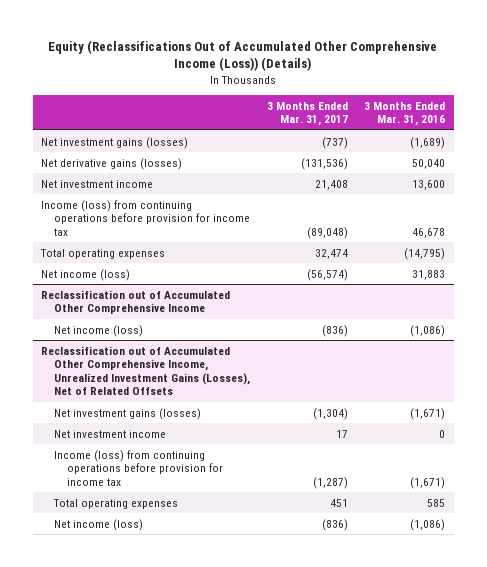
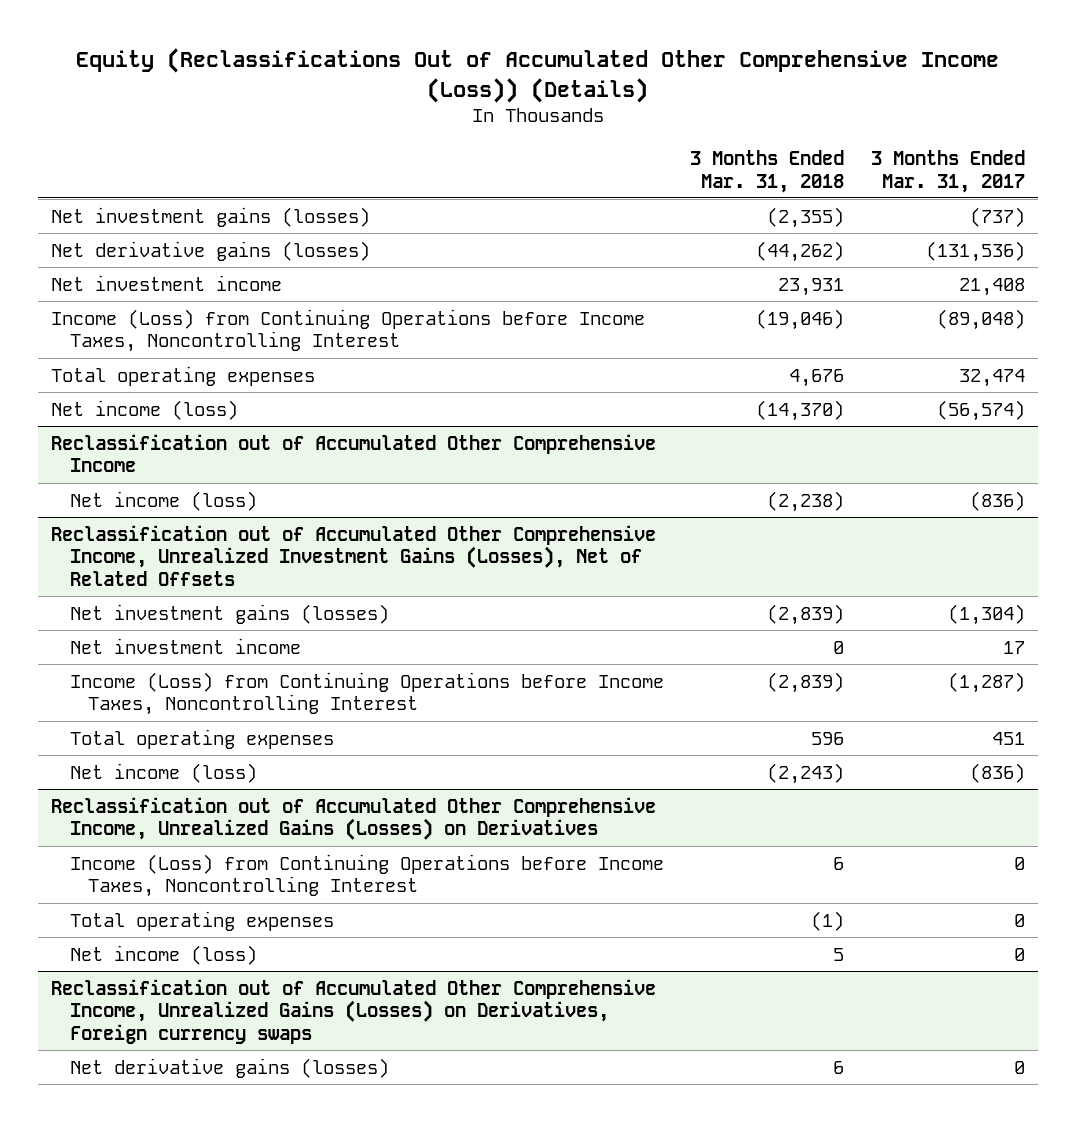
- | 3 Months Ended Mar. 31, 2017 | 3 Months Ended Mar. 31, 2016
+ | 3 Months Ended Mar. 31, 2018 | 3 Months Ended Mar. 31, 2017
- Income (loss) from continuing operations before provision for income tax | (89,048) | 46,678
+ Income (Loss) from Continuing Operations before Income Taxes, Noncontrolling Interest | (19,046) | (89,048)
@ Reclassification out of Accumulated Other Comprehensive Income, Unrealized Investment Gains (Losses), Net of Related Offsets
- Income (loss) from continuing operations before provision for income tax | (1,287) | (1,671)
+ Income (Loss) from Continuing Operations before Income Taxes, Noncontrolling Interest | (2,839) | (1,287)
+ Reclassification out of Accumulated Other Comprehensive Income, Unrealized Gains (Losses) on Derivatives
+ Income (Loss) from Continuing Operations before Income Taxes, Noncontrolling Interest | 6 | 0
+ Total operating expenses | (1) | 0
+ Net income (loss) | 5 | 0
+ Reclassification out of Accumulated Other Comprehensive Income, Unrealized Gains (Losses) on Derivatives, Foreign currency swaps
+ Net derivative gains (losses) | 6 | 0

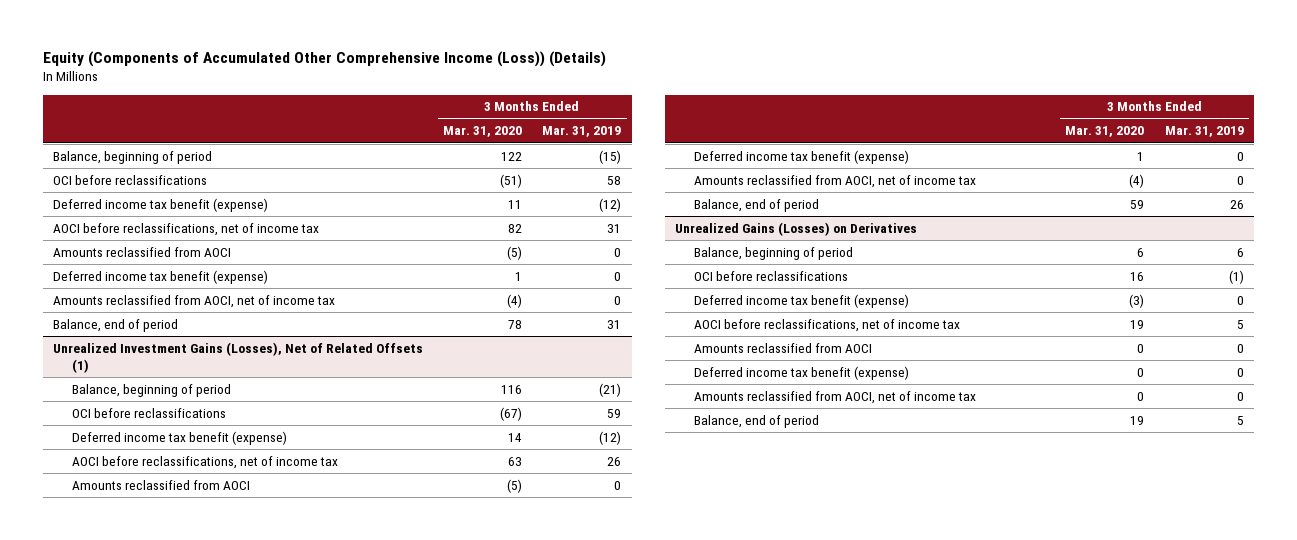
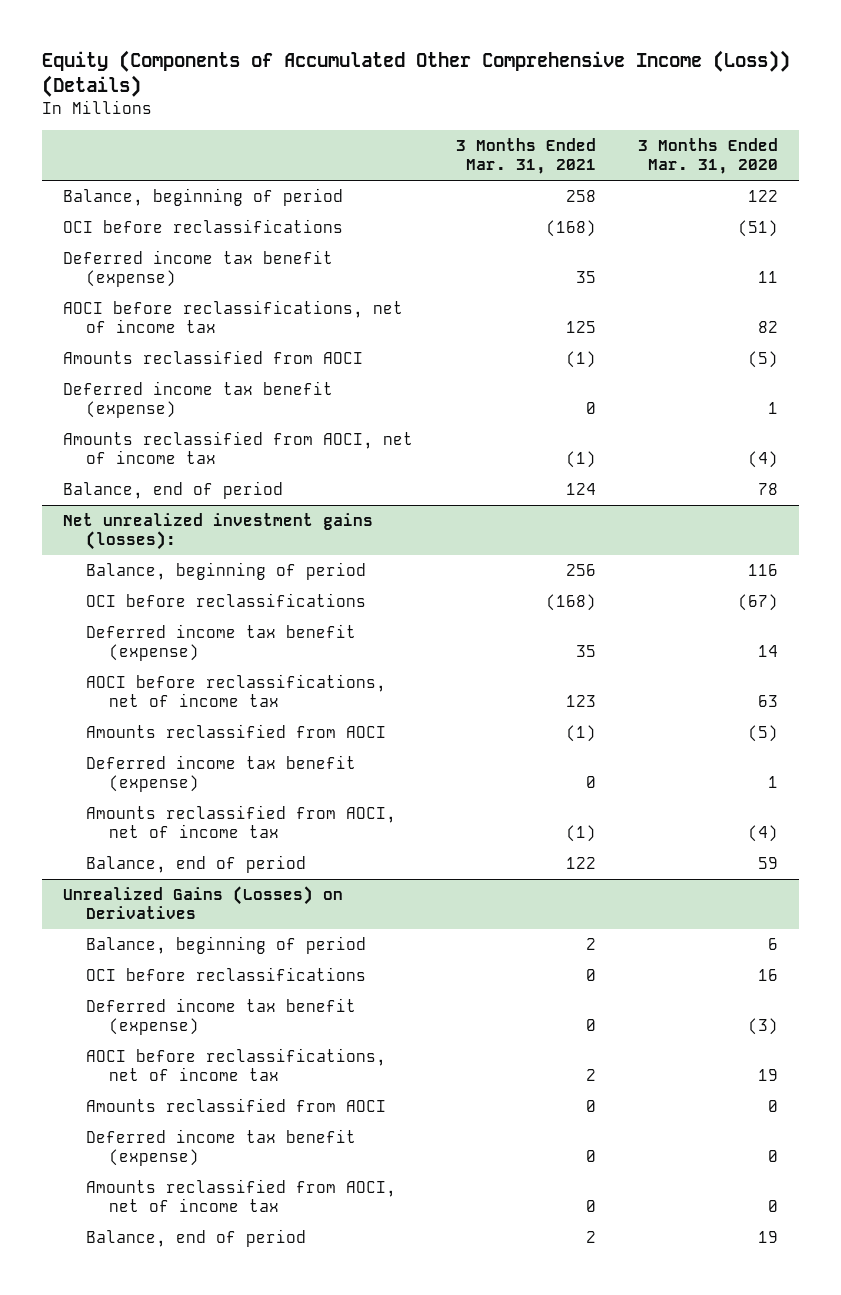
- | 3 Months Ended Mar. 31, 2020 | 3 Months Ended Mar. 31, 2019
+ | 3 Months Ended Mar. 31, 2021 | 3 Months Ended Mar. 31, 2020
- Unrealized Investment Gains (Losses), Net of Related Offsets (1)
+ Net unrealized investment gains (losses):

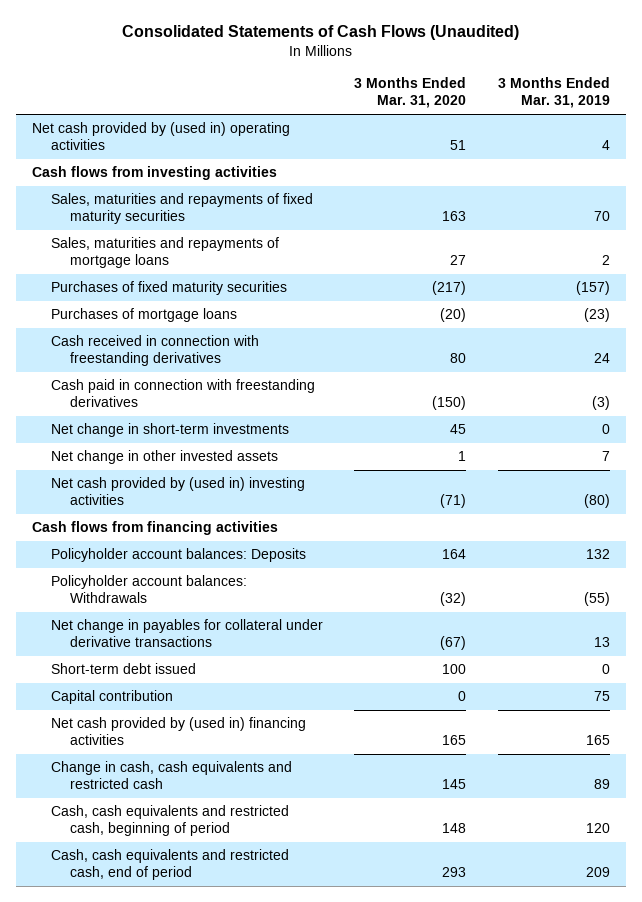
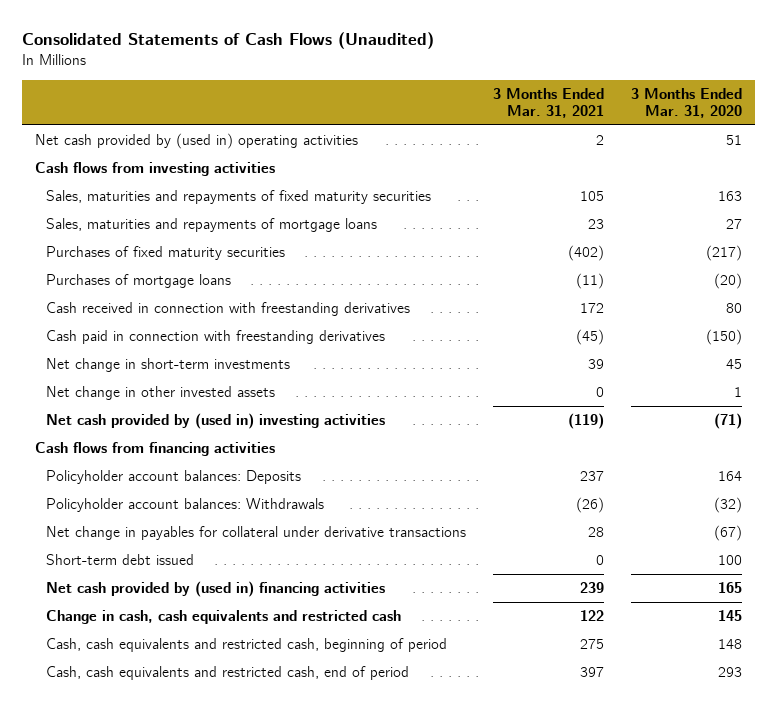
- | 3 Months Ended Mar. 31, 2020 | 3 Months Ended Mar. 31, 2019
+ | 3 Months Ended Mar. 31, 2021 | 3 Months Ended Mar. 31, 2020
- Capital contribution | 0 | 75

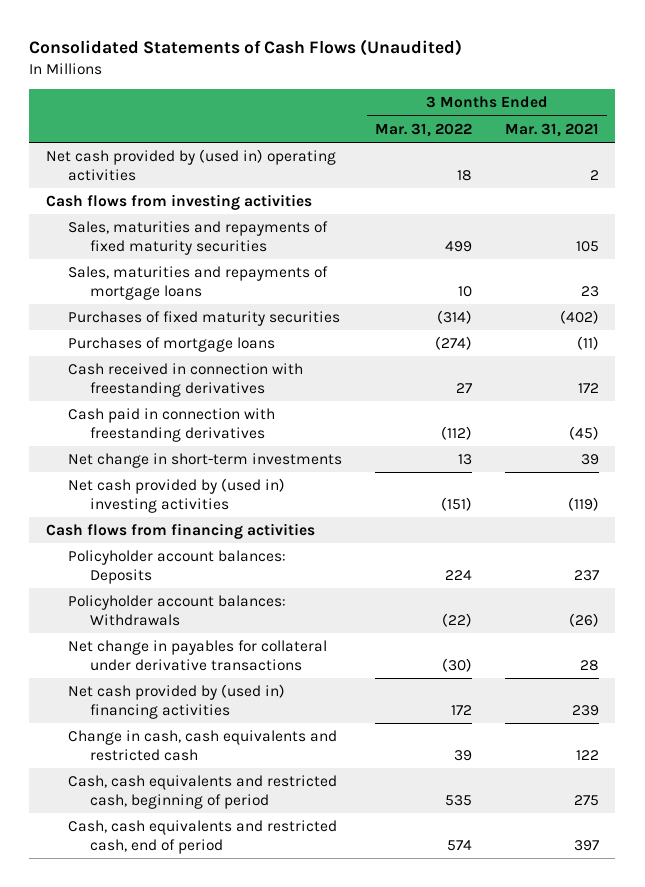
- | 3 Months Ended Mar. 31, 2021 | 3 Months Ended Mar. 31, 2020
+ | 3 Months Ended Mar. 31, 2022 | 3 Months Ended Mar. 31, 2021
- Net change in other invested assets | 0 | 1
- Short-term debt issued | 0 | 100

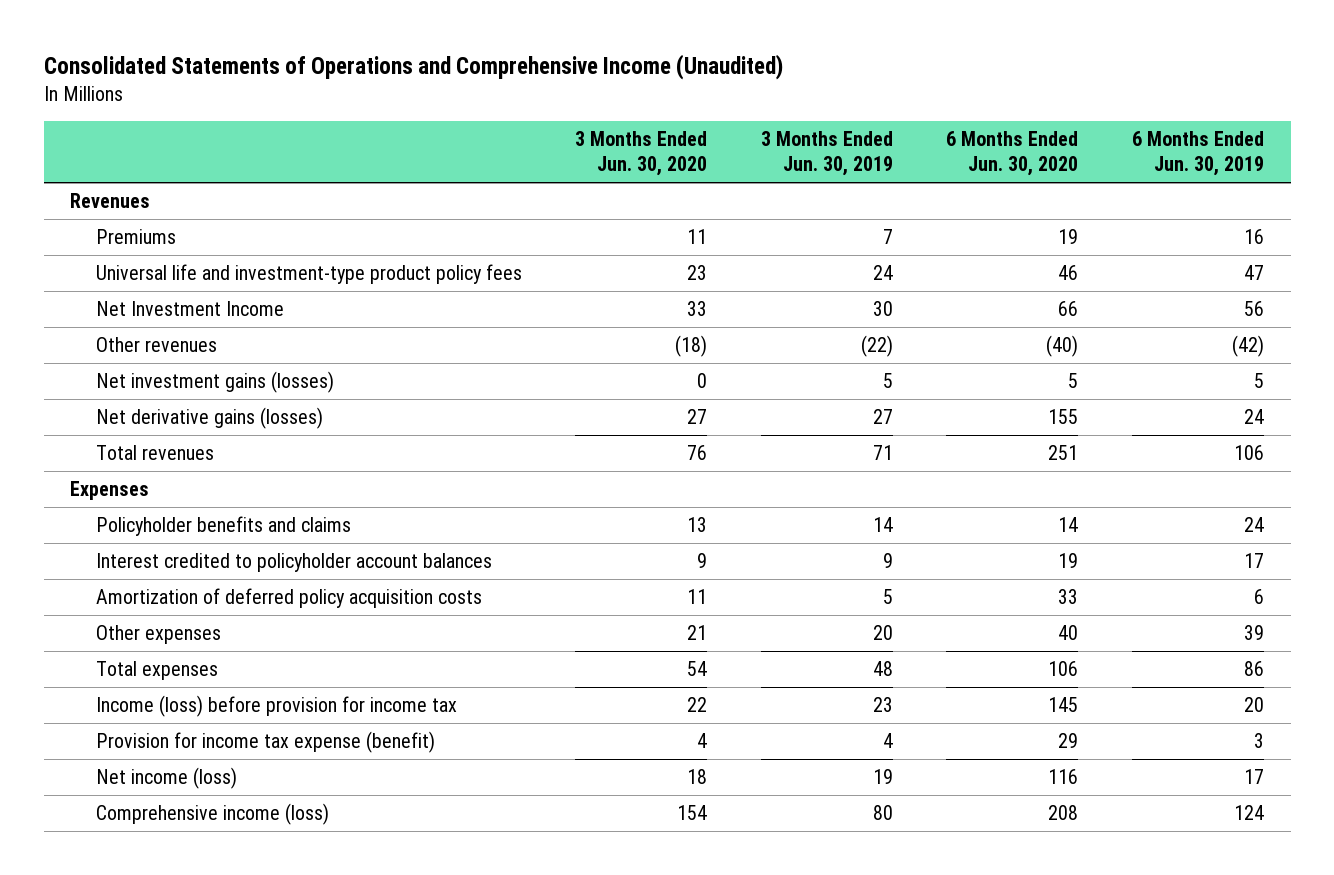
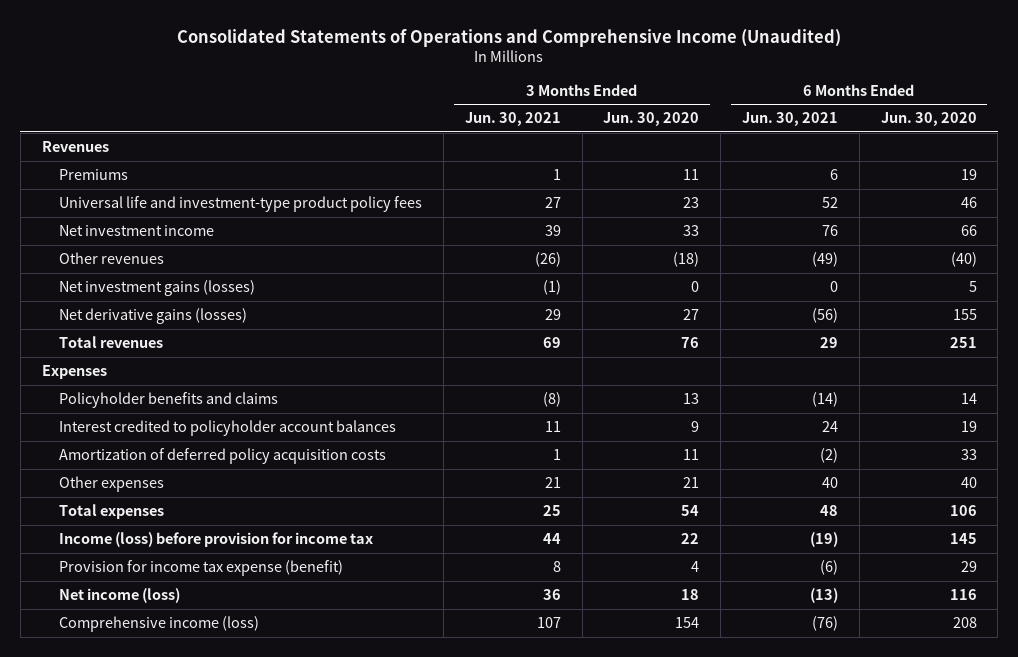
- | 3 Months Ended Jun. 30, 2020 | 3 Months Ended Jun. 30, 2019 | 6 Months Ended Jun. 30, 2020 | 6 Months Ended Jun. 30, 2019
+ | 3 Months Ended Jun. 30, 2021 | 3 Months Ended Jun. 30, 2020 | 6 Months Ended Jun. 30, 2021 | 6 Months Ended Jun. 30, 2020
- Net Investment Income | 33 | 30 | 66 | 56
+ Net investment income | 39 | 33 | 76 | 66

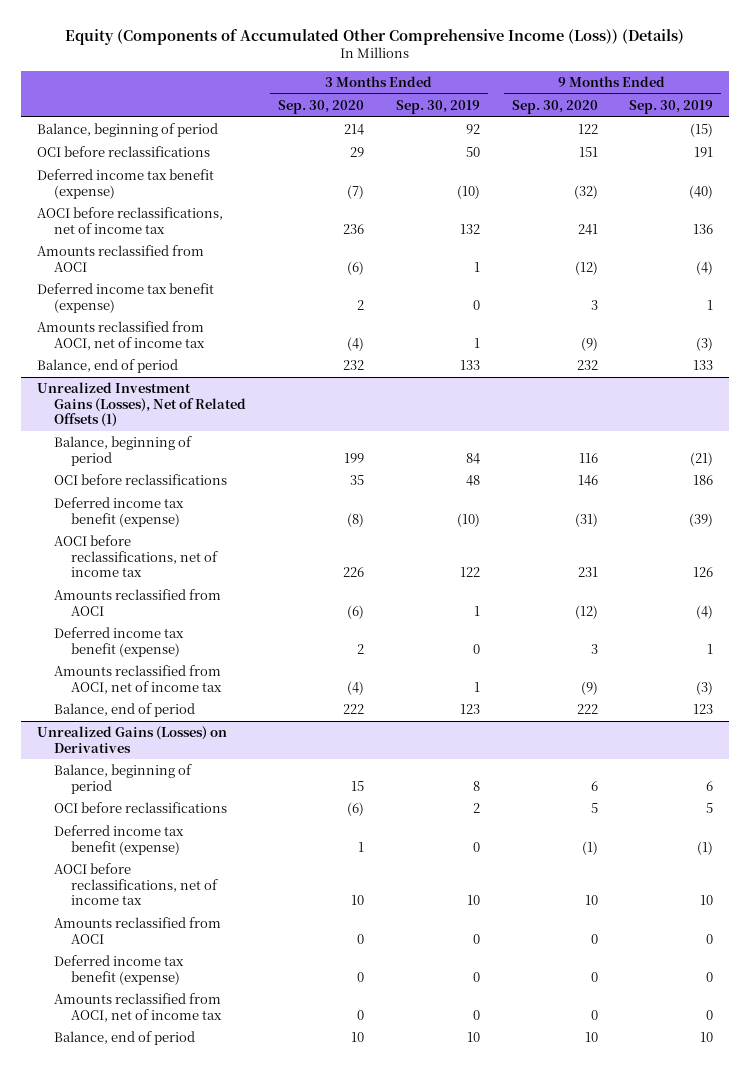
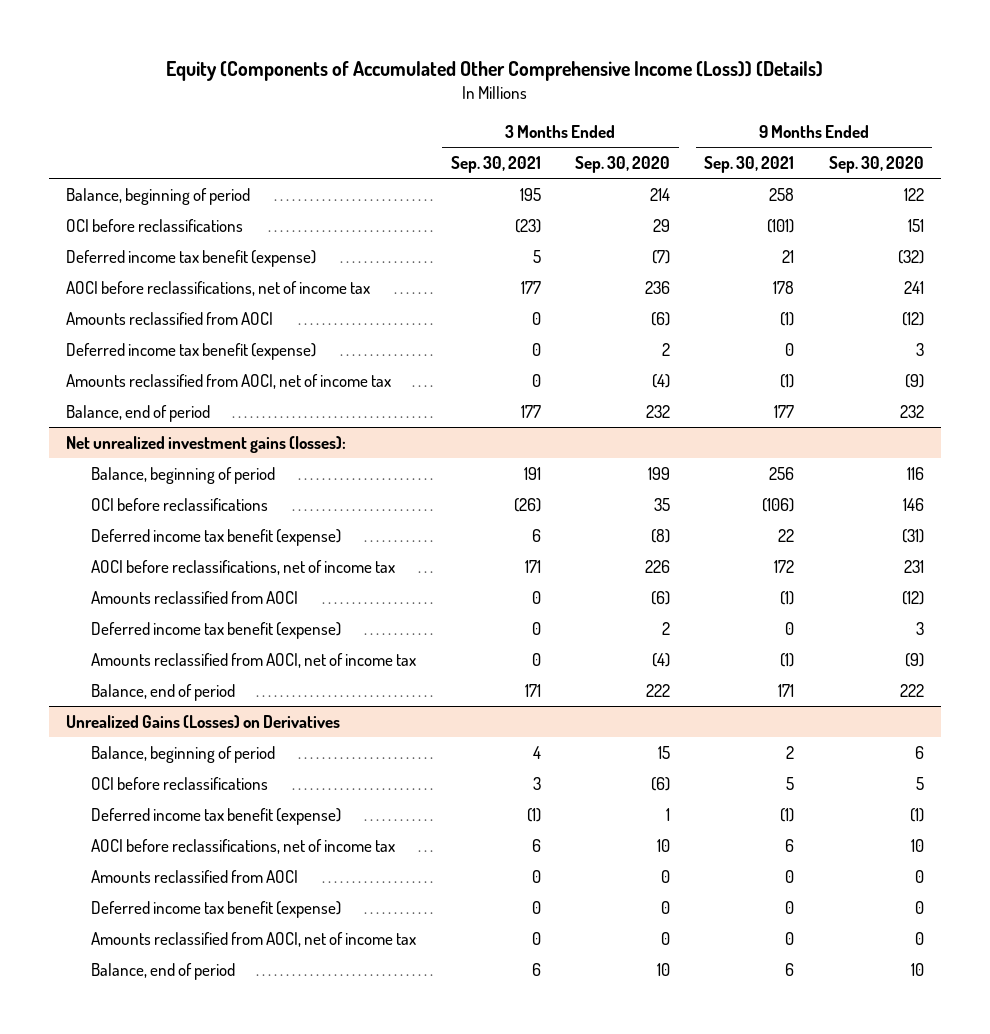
- | 3 Months Ended Sep. 30, 2020 | 3 Months Ended Sep. 30, 2019 | 9 Months Ended Sep. 30, 2020 | 9 Months Ended Sep. 30, 2019
+ | 3 Months Ended Sep. 30, 2021 | 3 Months Ended Sep. 30, 2020 | 9 Months Ended Sep. 30, 2021 | 9 Months Ended Sep. 30, 2020
- Unrealized Investment Gains (Losses), Net of Related Offsets (1)
+ Net unrealized investment gains (losses):

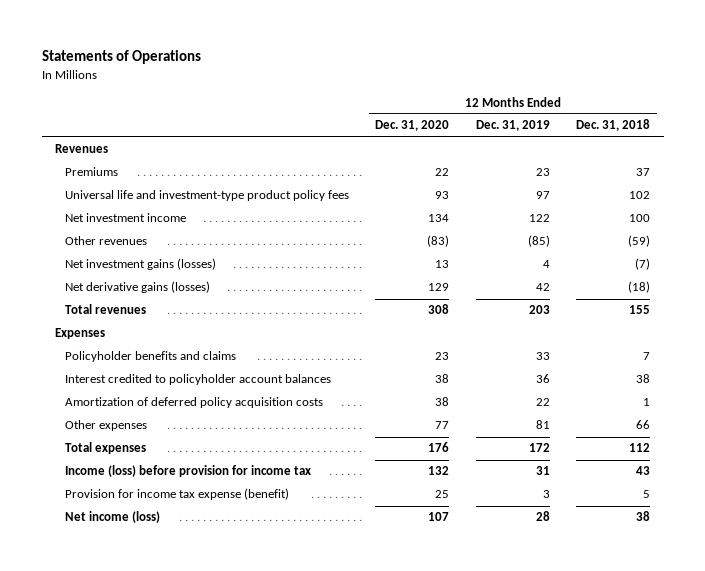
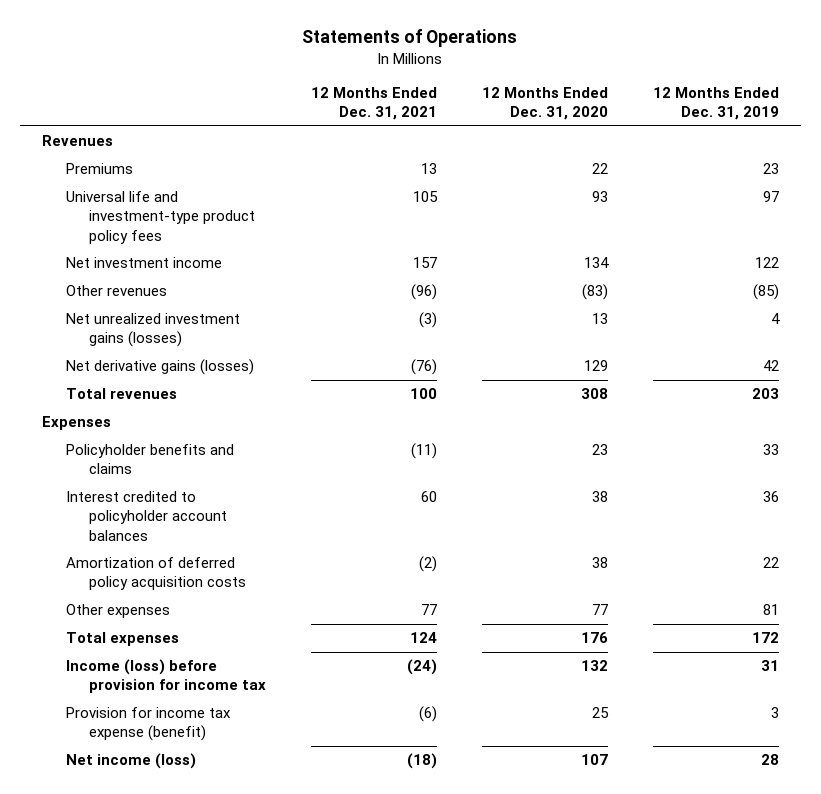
- | 12 Months Ended Dec. 31, 2020 | 12 Months Ended Dec. 31, 2019 | 12 Months Ended Dec. 31, 2018
+ | 12 Months Ended Dec. 31, 2021 | 12 Months Ended Dec. 31, 2020 | 12 Months Ended Dec. 31, 2019
- Net investment gains (losses) | 13 | 4 | (7)
+ Net unrealized investment gains (losses) | (3) | 13 | 4

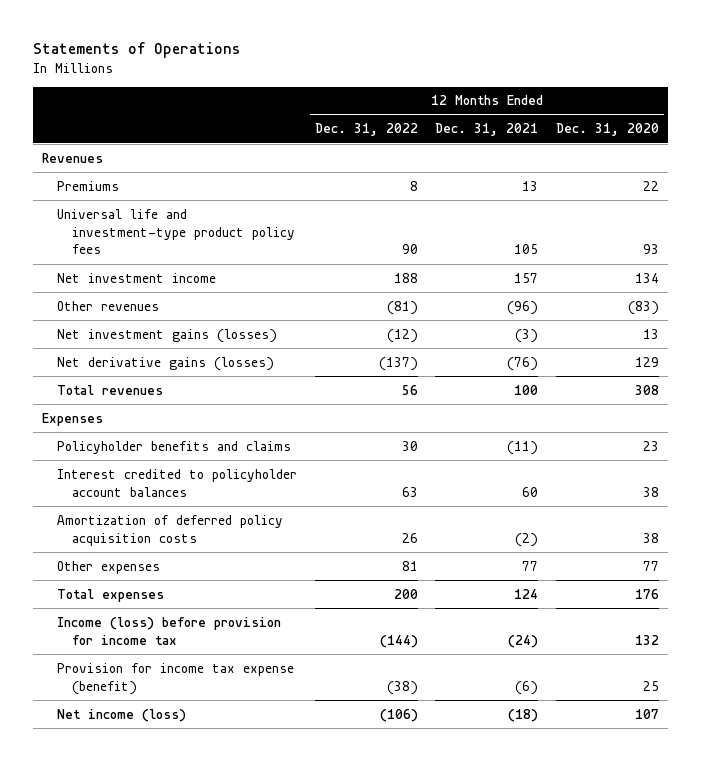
- | 12 Months Ended Dec. 31, 2021 | 12 Months Ended Dec. 31, 2020 | 12 Months Ended Dec. 31, 2019
+ | 12 Months Ended Dec. 31, 2022 | 12 Months Ended Dec. 31, 2021 | 12 Months Ended Dec. 31, 2020
- Net unrealized investment gains (losses) | (3) | 13 | 4
+ Net investment gains (losses) | (12) | (3) | 13

